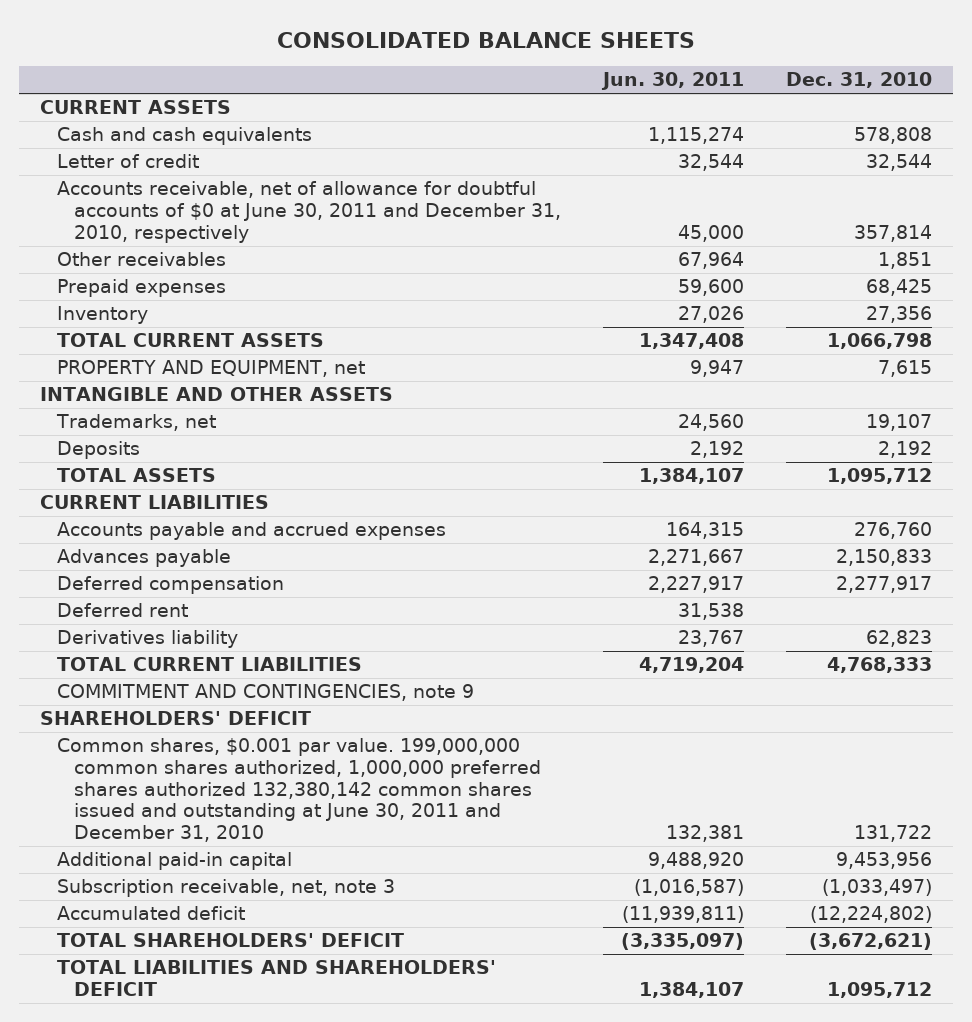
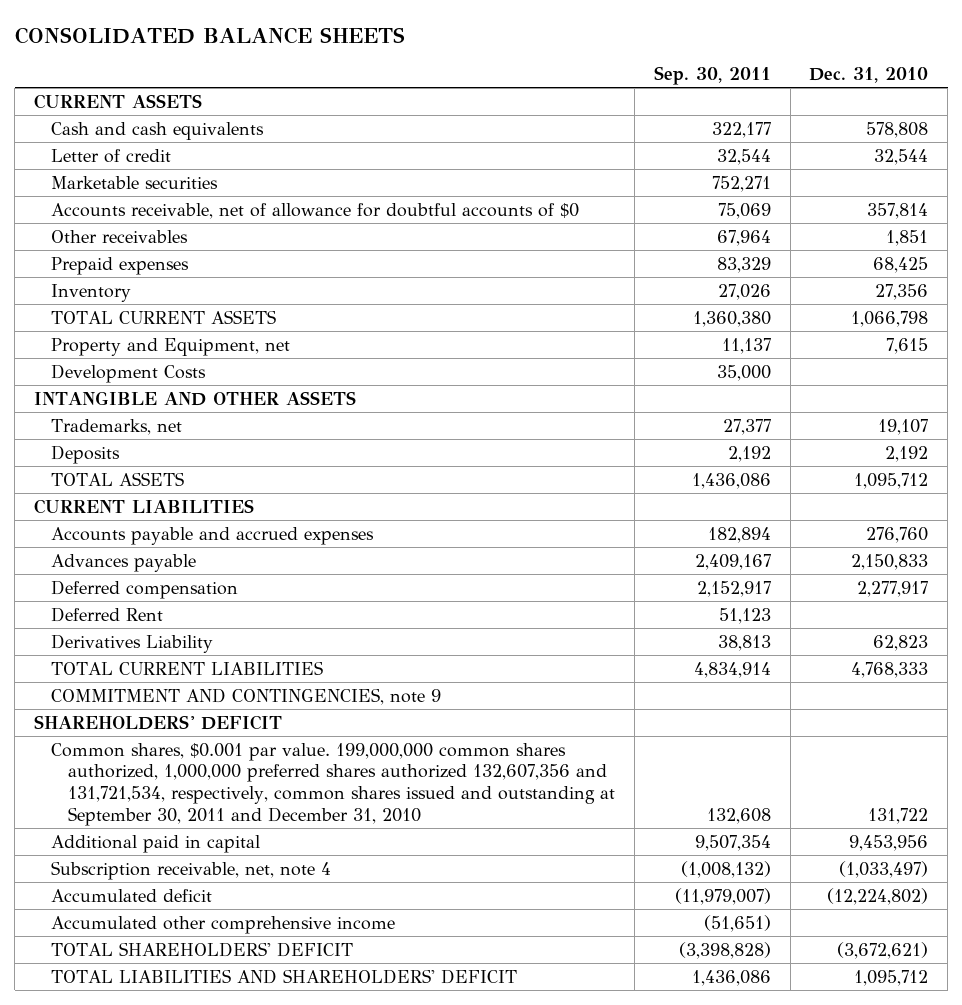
- | Jun. 30, 2011 | Dec. 31, 2010
+ | Sep. 30, 2011 | Dec. 31, 2010
- Accounts receivable, net of allowance for doubtful accounts of $0 at June 30, 2011 and December 31, 2010, respectively | 45,000 | 357,814
+ Marketable securities | 752,271 |
+ Accounts receivable, net of allowance for doubtful accounts of $0 | 75,069 | 357,814
- PROPERTY AND EQUIPMENT, net | 9,947 | 7,615
+ Property and Equipment, net | 11,137 | 7,615
+ Development Costs | 35,000 |
- Deferred rent | 31,538 |
- Derivatives liability | 23,767 | 62,823
+ Deferred Rent | 51,123 |
+ Derivatives Liability | 38,813 | 62,823
- Common shares, $0.001 par value. 199,000,000 common shares authorized, 1,000,000 preferred shares authorized 132,380,142 common shares issued and outstanding at June 30, 2011 and December 31, 2010 | 132,381 | 131,722
- Additional paid-in capital | 9,488,920 | 9,453,956
- Subscription receivable, net, note 3 | (1,016,587) | (1,033,497)
+ Common shares, $0.001 par value. 199,000,000 common shares authorized, 1,000,000 preferred shares authorized 132,607,356 and 131,721,534, respectively, common shares issued and outstanding at September 30, 2011 and December 31, 2010 | 132,608 | 131,722
+ Additional paid in capital | 9,507,354 | 9,453,956
+ Subscription receivable, net, note 4 | (1,008,132) | (1,033,497)
+ Accumulated other comprehensive income | (51,651) |

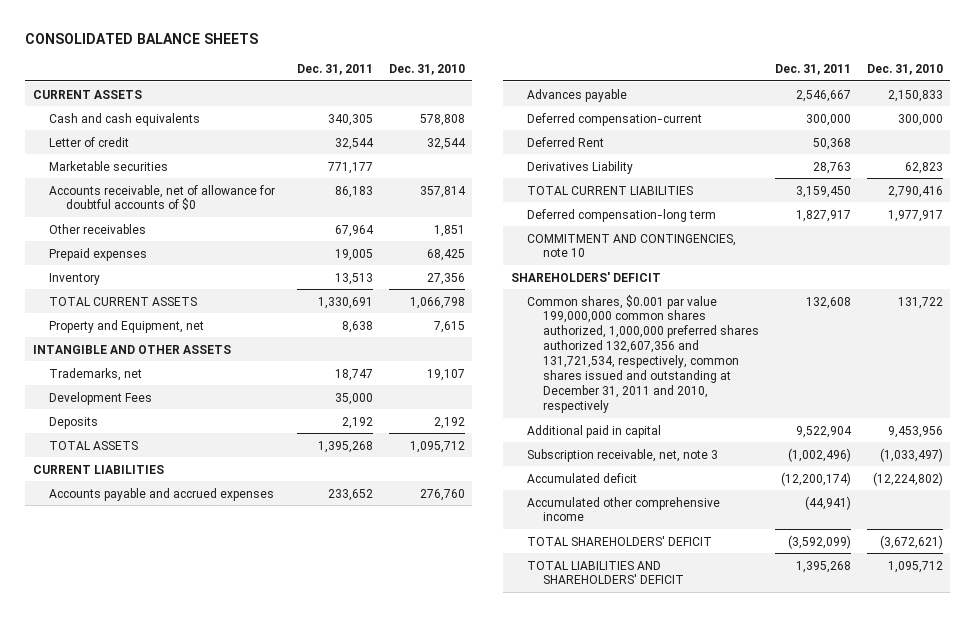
- | Sep. 30, 2011 | Dec. 31, 2010
+ | Dec. 31, 2011 | Dec. 31, 2010
- Development Costs | 35,000 |
+ Development Fees | 35,000 |
- Deferred compensation | 2,152,917 | 2,277,917
+ Deferred compensation-current | 300,000 | 300,000
- TOTAL CURRENT LIABILITIES | 4,834,914 | 4,768,333
- COMMITMENT AND CONTINGENCIES, note 9
+ TOTAL CURRENT LIABILITIES | 3,159,450 | 2,790,416
+ Deferred compensation-long term | 1,827,917 | 1,977,917
+ COMMITMENT AND CONTINGENCIES, note 10
- Common shares, $0.001 par value. 199,000,000 common shares authorized, 1,000,000 preferred shares authorized 132,607,356 and 131,721,534, respectively, common shares issued and outstanding at September 30, 2011 and December 31, 2010 | 132,608 | 131,722
+ Common shares, $0.001 par value 199,000,000 common shares authorized, 1,000,000 preferred shares authorized 132,607,356 and 131,721,534, respectively, common shares issued and outstanding at December 31, 2011 and 2010, respectively | 132,608 | 131,722
- Subscription receivable, net, note 4 | (1,008,132) | (1,033,497)
+ Subscription receivable, net, note 3 | (1,002,496) | (1,033,497)

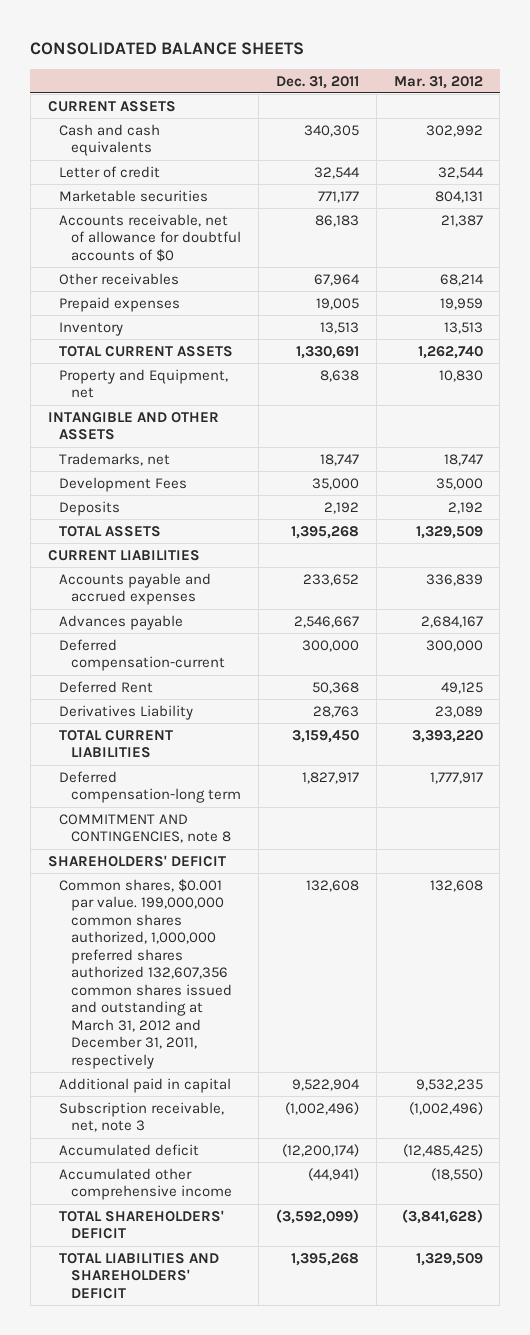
- | Dec. 31, 2011 | Dec. 31, 2010
+ | Dec. 31, 2011 | Mar. 31, 2012
- COMMITMENT AND CONTINGENCIES, note 10
+ COMMITMENT AND CONTINGENCIES, note 8
- Common shares, $0.001 par value 199,000,000 common shares authorized, 1,000,000 preferred shares authorized 132,607,356 and 131,721,534, respectively, common shares issued and outstanding at December 31, 2011 and 2010, respectively | 132,608 | 131,722
+ Common shares, $0.001 par value. 199,000,000 common shares authorized, 1,000,000 preferred shares authorized 132,607,356 common shares issued and outstanding at March 31, 2012 and December 31, 2011, respectively | 132,608 | 132,608

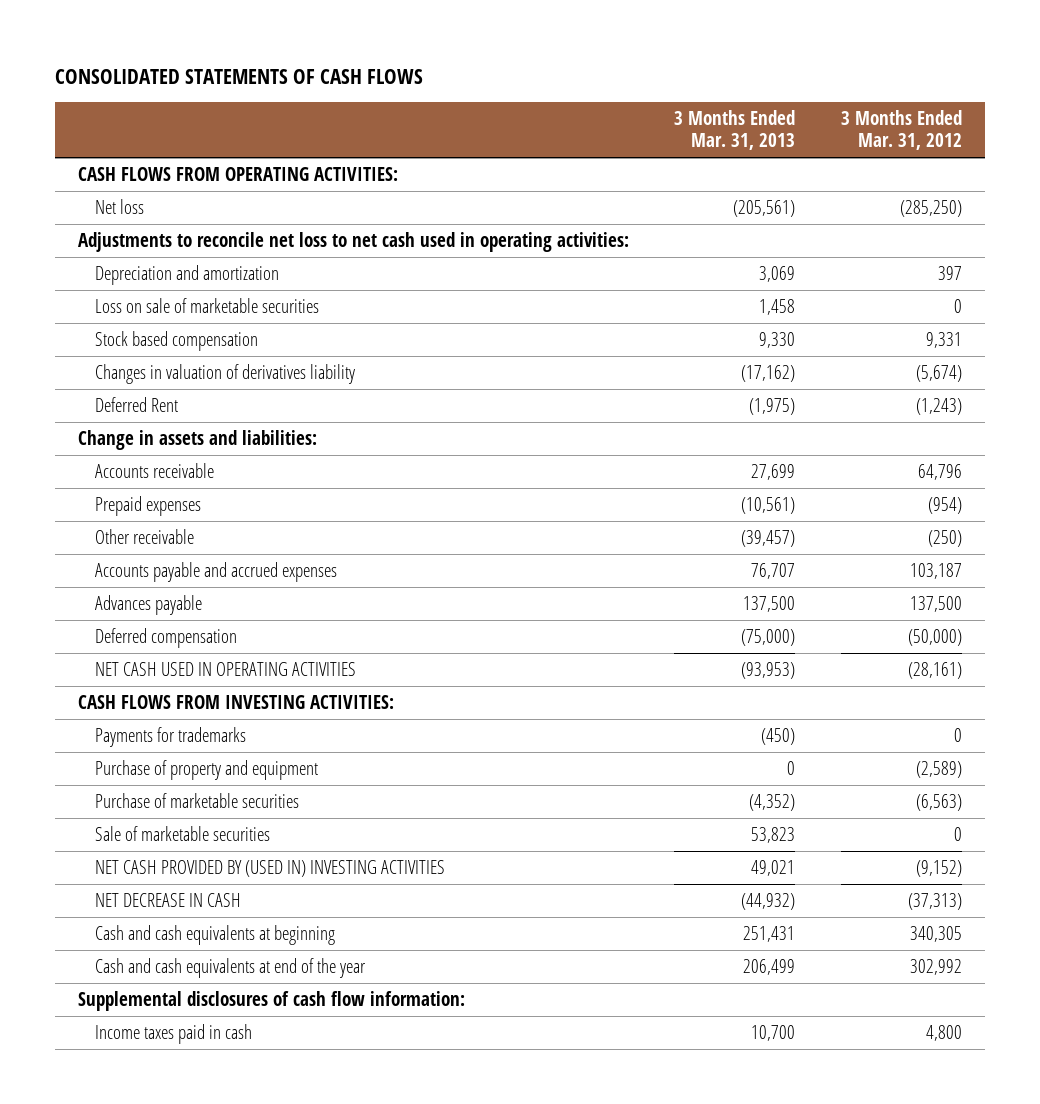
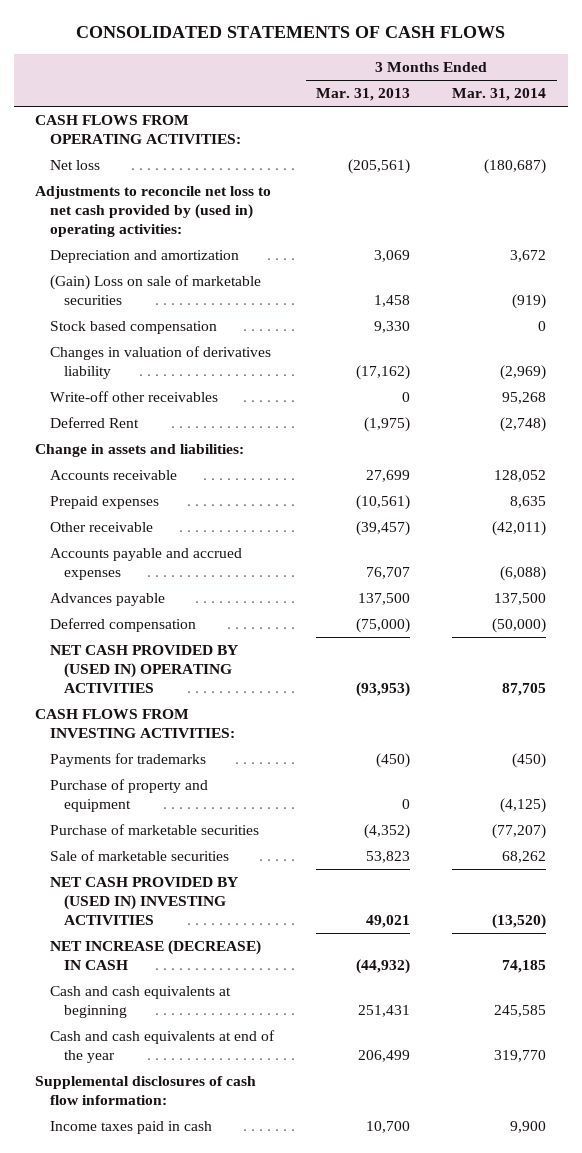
- | 3 Months Ended Mar. 31, 2013 | 3 Months Ended Mar. 31, 2012
+ | 3 Months Ended Mar. 31, 2013 | 3 Months Ended Mar. 31, 2014
- Adjustments to reconcile net loss to net cash used in operating activities:
+ Adjustments to reconcile net loss to net cash provided by (used in) operating activities:
- Loss on sale of marketable securities | 1,458 | 0
+ (Gain) Loss on sale of marketable securities | 1,458 | (919)
+ Write-off other receivables | 0 | 95,268
- NET CASH USED IN OPERATING ACTIVITIES | (93,953) | (28,161)
+ NET CASH PROVIDED BY (USED IN) OPERATING ACTIVITIES | (93,953) | 87,705
- NET DECREASE IN CASH | (44,932) | (37,313)
+ NET INCREASE (DECREASE) IN CASH | (44,932) | 74,185

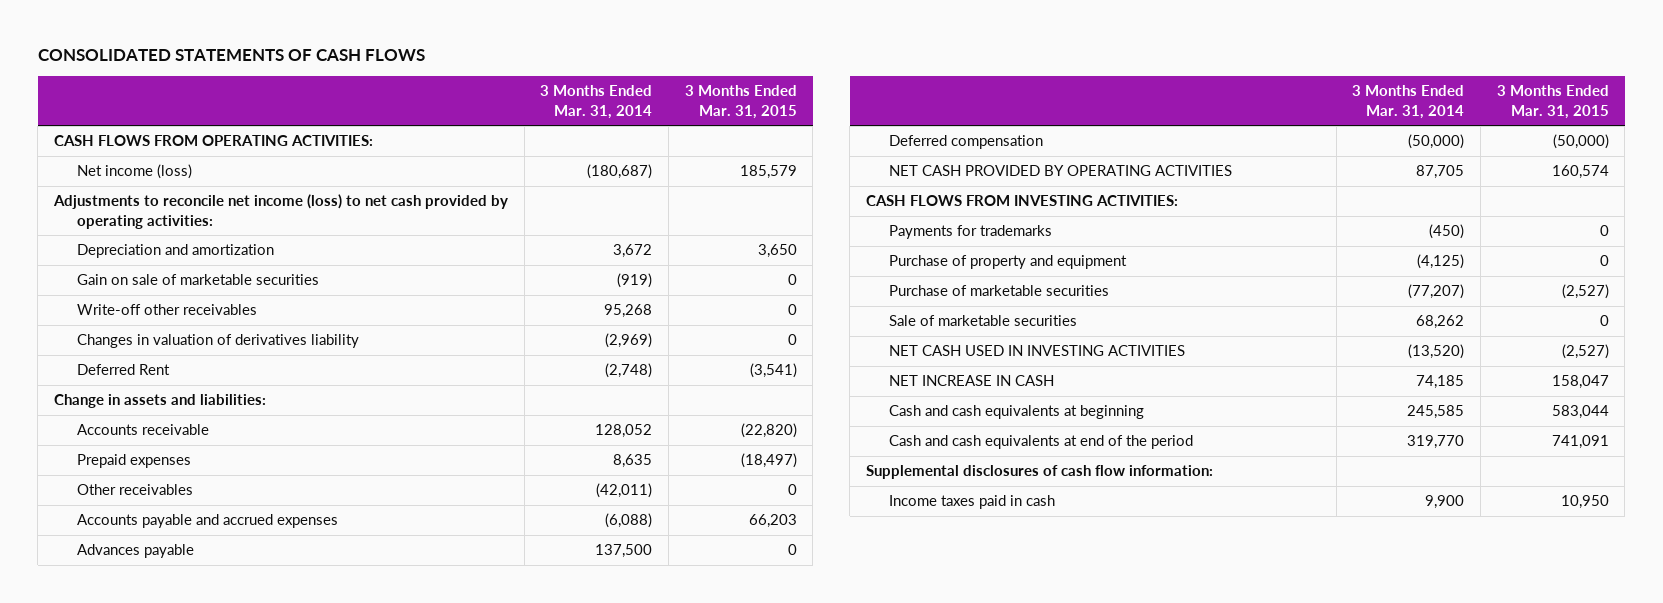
- | 3 Months Ended Mar. 31, 2013 | 3 Months Ended Mar. 31, 2014
+ | 3 Months Ended Mar. 31, 2014 | 3 Months Ended Mar. 31, 2015
- Net loss | (205,561) | (180,687)
- Adjustments to reconcile net loss to net cash provided by (used in) operating activities:
+ Net income (loss) | (180,687) | 185,579
+ Adjustments to reconcile net income (loss) to net cash provided by operating activities:
- (Gain) Loss on sale of marketable securities | 1,458 | (919)
- Stock based compensation | 9,330 | 0
+ Gain on sale of marketable securities | (919) | 0
moved down: Changes in valuation of derivatives liability | (2,969) | 0
- Other receivable | (39,457) | (42,011)
+ Other receivables | (42,011) | 0
- NET CASH PROVIDED BY (USED IN) OPERATING ACTIVITIES | (93,953) | 87,705
+ NET CASH PROVIDED BY OPERATING ACTIVITIES | 87,705 | 160,574
- NET CASH PROVIDED BY (USED IN) INVESTING ACTIVITIES | 49,021 | (13,520)
- NET INCREASE (DECREASE) IN CASH | (44,932) | 74,185
+ NET CASH USED IN INVESTING ACTIVITIES | (13,520) | (2,527)
+ NET INCREASE IN CASH | 74,185 | 158,047
- Cash and cash equivalents at end of the year | 206,499 | 319,770
+ Cash and cash equivalents at end of the period | 319,770 | 741,091

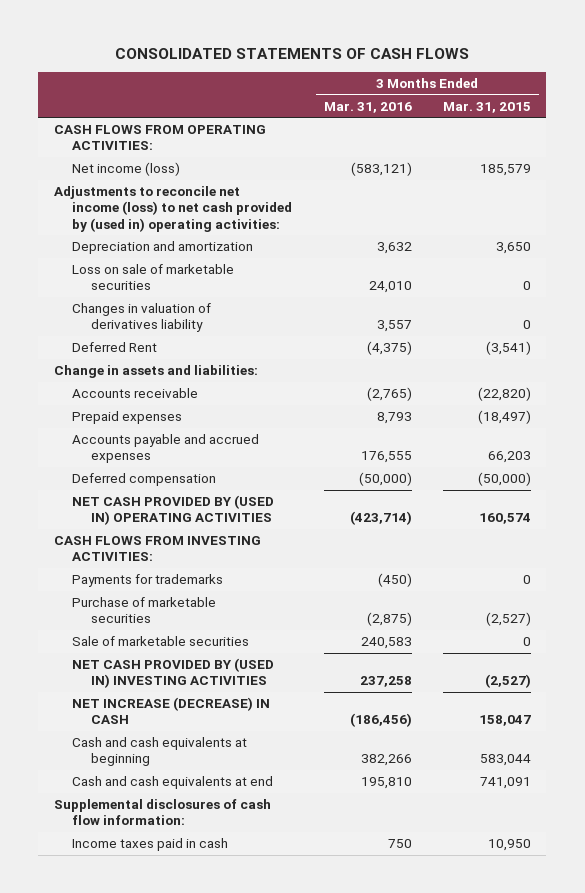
- | 3 Months Ended Mar. 31, 2014 | 3 Months Ended Mar. 31, 2015
+ | 3 Months Ended Mar. 31, 2016 | 3 Months Ended Mar. 31, 2015
- Adjustments to reconcile net income (loss) to net cash provided by operating activities:
+ Adjustments to reconcile net income (loss) to net cash provided by (used in) operating activities:
- Gain on sale of marketable securities | (919) | 0
- Write-off other receivables | 95,268 | 0
+ Loss on sale of marketable securities | 24,010 | 0
- Other receivables | (42,011) | 0
- Advances payable | 137,500 | 0
- NET CASH PROVIDED BY OPERATING ACTIVITIES | 87,705 | 160,574
+ NET CASH PROVIDED BY (USED IN) OPERATING ACTIVITIES | (423,714) | 160,574
- Purchase of property and equipment | (4,125) | 0
- NET CASH USED IN INVESTING ACTIVITIES | (13,520) | (2,527)
- NET INCREASE IN CASH | 74,185 | 158,047
+ NET CASH PROVIDED BY (USED IN) INVESTING ACTIVITIES | 237,258 | (2,527)
+ NET INCREASE (DECREASE) IN CASH | (186,456) | 158,047
- Cash and cash equivalents at end of the period | 319,770 | 741,091
+ Cash and cash equivalents at end | 195,810 | 741,091

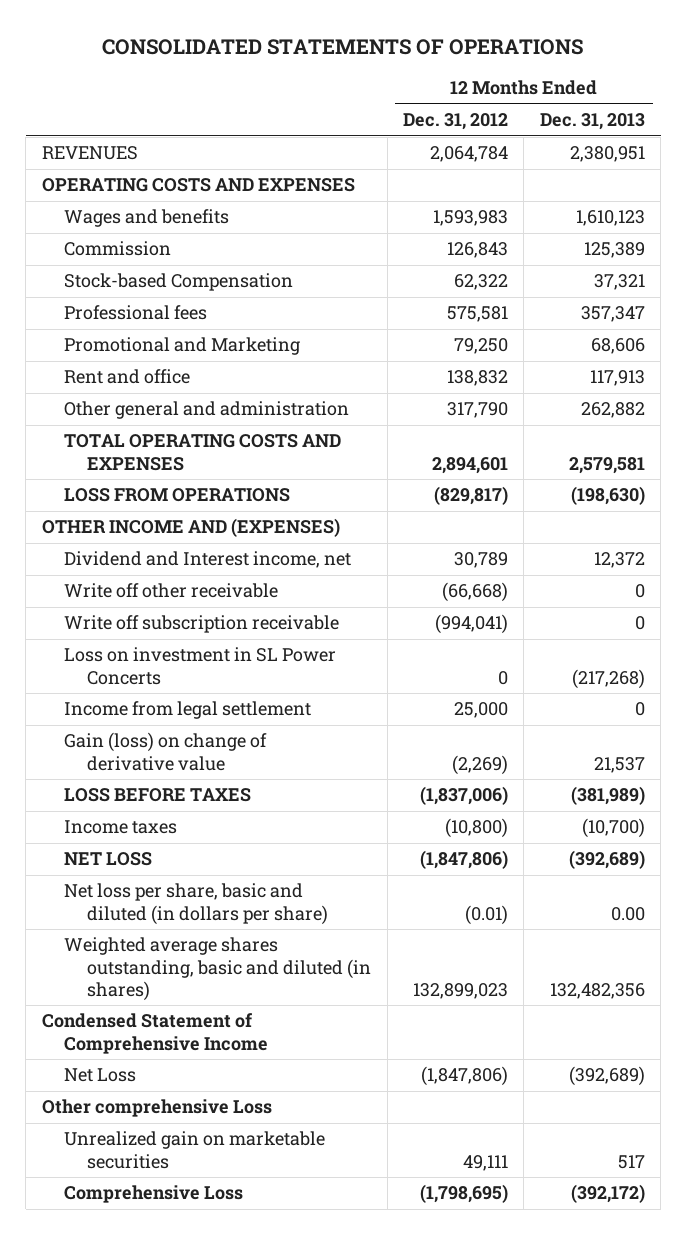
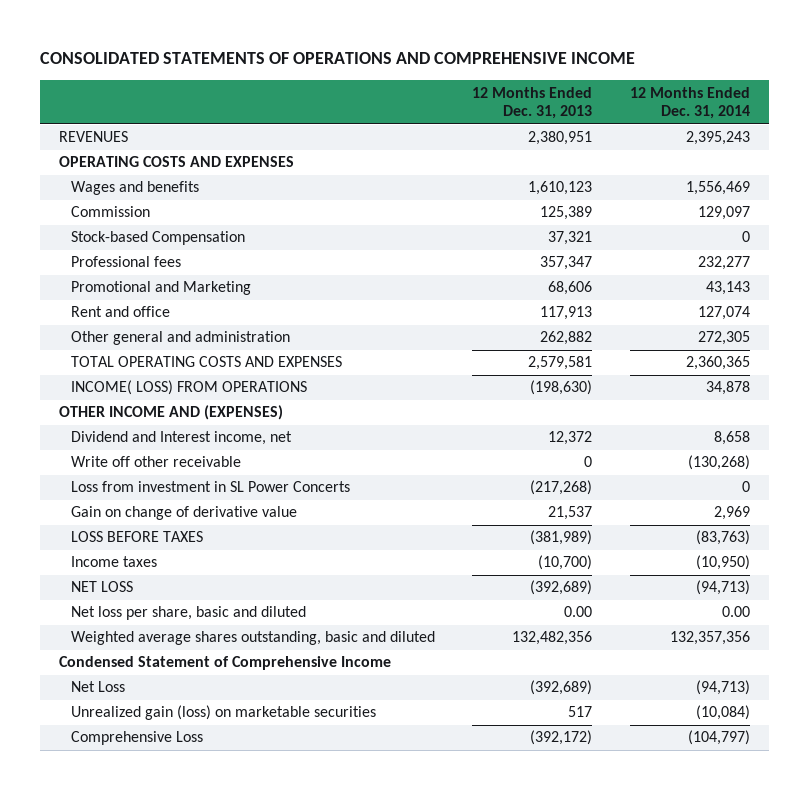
- CONSOLIDATED STATEMENTS OF OPERATIONS
+ CONSOLIDATED STATEMENTS OF OPERATIONS AND COMPREHENSIVE INCOME
- | 12 Months Ended Dec. 31, 2012 | 12 Months Ended Dec. 31, 2013
+ | 12 Months Ended Dec. 31, 2013 | 12 Months Ended Dec. 31, 2014
- LOSS FROM OPERATIONS | (829,817) | (198,630)
+ INCOME( LOSS) FROM OPERATIONS | (198,630) | 34,878
- Write off subscription receivable | (994,041) | 0
- Loss on investment in SL Power Concerts | 0 | (217,268)
- Income from legal settlement | 25,000 | 0
- Gain (loss) on change of derivative value | (2,269) | 21,537
+ Loss from investment in SL Power Concerts | (217,268) | 0
+ Gain on change of derivative value | 21,537 | 2,969
- Net loss per share, basic and diluted (in dollars per share) | (0.01) | 0.00
- Weighted average shares outstanding, basic and diluted (in shares) | 132,899,023 | 132,482,356
+ Net loss per share, basic and diluted | 0.00 | 0.00
+ Weighted average shares outstanding, basic and diluted | 132,482,356 | 132,357,356
- Other comprehensive Loss
- Unrealized gain on marketable securities | 49,111 | 517
+ Unrealized gain (loss) on marketable securities | 517 | (10,084)

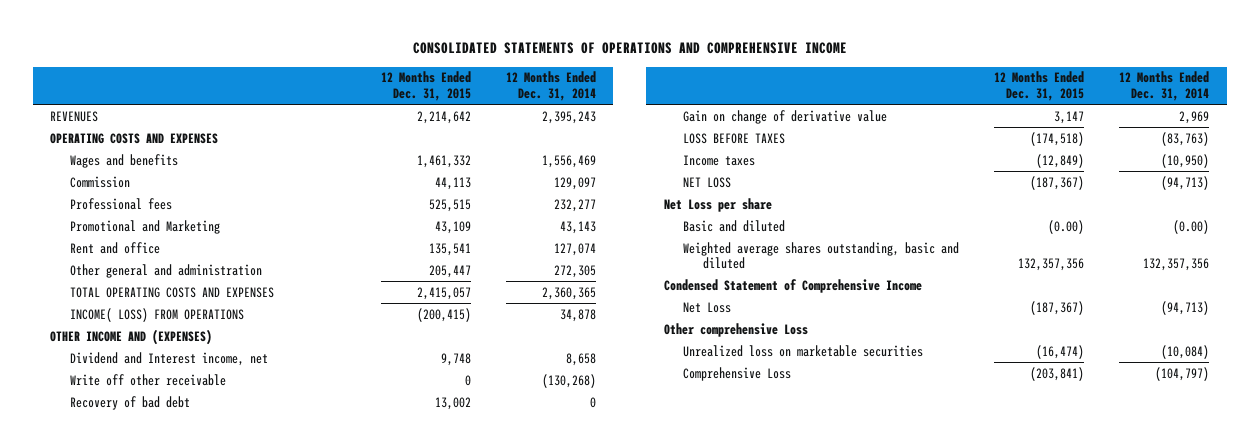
- | 12 Months Ended Dec. 31, 2013 | 12 Months Ended Dec. 31, 2014
+ | 12 Months Ended Dec. 31, 2015 | 12 Months Ended Dec. 31, 2014
- Stock-based Compensation | 37,321 | 0
- Loss from investment in SL Power Concerts | (217,268) | 0
+ Recovery of bad debt | 13,002 | 0
- Net loss per share, basic and diluted | 0.00 | 0.00
+ Net Loss per share
+ Basic and diluted | (0.00) | (0.00)
- Unrealized gain (loss) on marketable securities | 517 | (10,084)
+ Other comprehensive Loss
+ Unrealized loss on marketable securities | (16,474) | (10,084)

